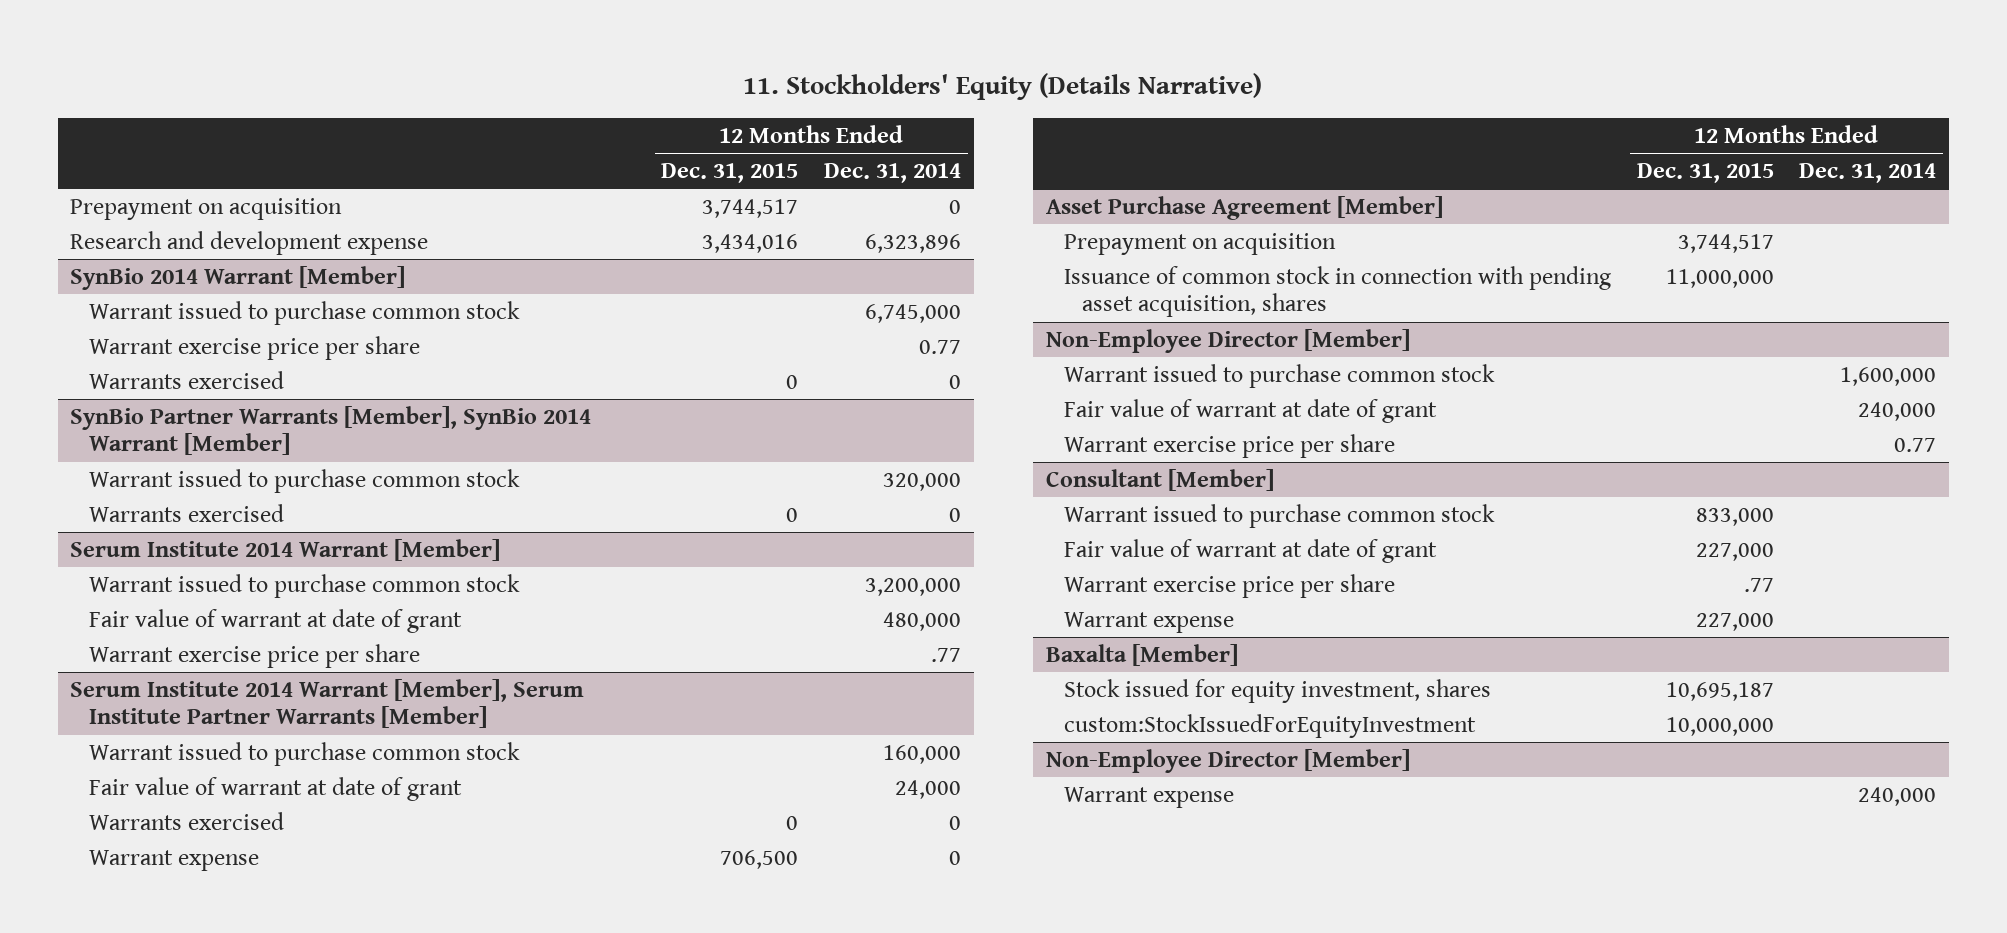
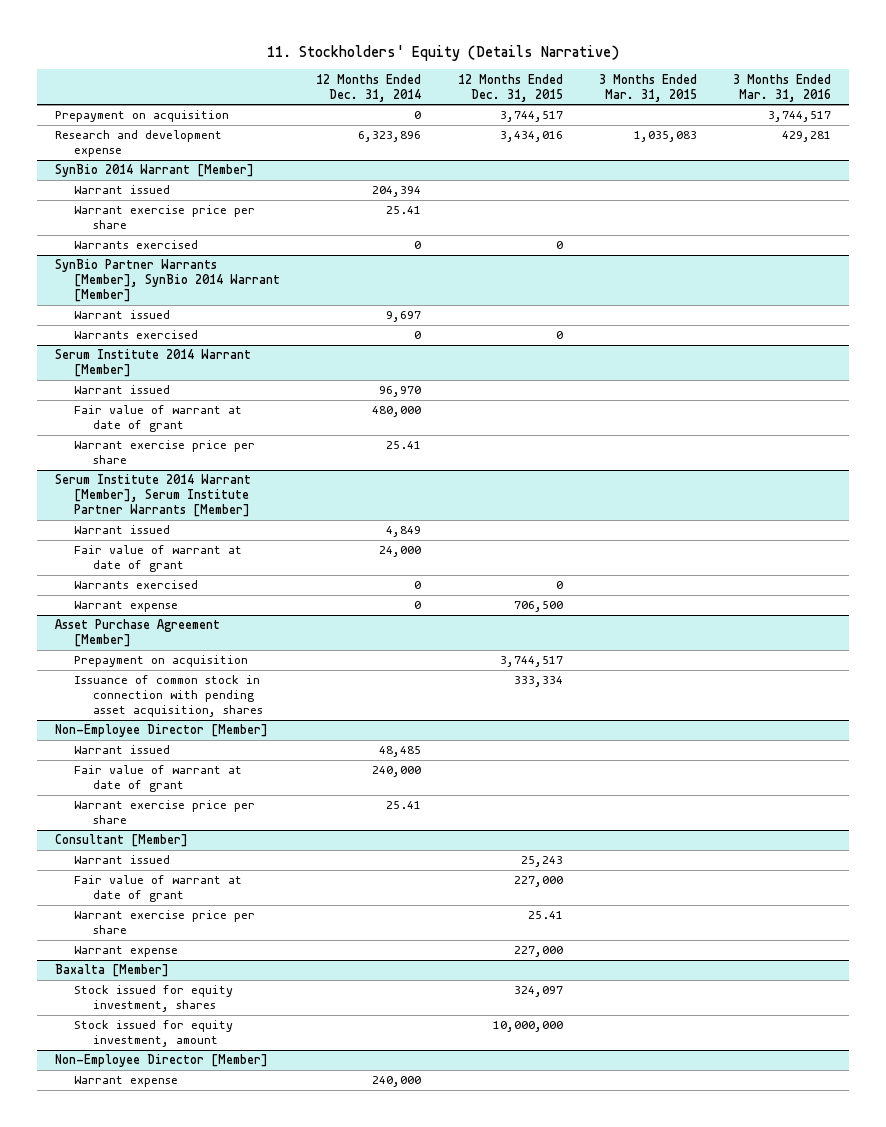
- | 12 Months Ended Dec. 31, 2015 | 12 Months Ended Dec. 31, 2014
+ | 12 Months Ended Dec. 31, 2014 | 12 Months Ended Dec. 31, 2015 | 3 Months Ended Mar. 31, 2015 | 3 Months Ended Mar. 31, 2016
@ SynBio 2014 Warrant [Member]
- Warrant issued to purchase common stock | | 6,745,000
- Warrant exercise price per share | | 0.77
+ Warrant issued | 204,394 | | |
+ Warrant exercise price per share | 25.41 | | |
@ SynBio Partner Warrants [Member], SynBio 2014 Warrant [Member]
- Warrant issued to purchase common stock | | 320,000
+ Warrant issued | 9,697 | | |
@ Serum Institute 2014 Warrant [Member]
- Warrant issued to purchase common stock | | 3,200,000
+ Warrant issued | 96,970 | | |
- Warrant exercise price per share | | .77
+ Warrant exercise price per share | 25.41 | | |
@ Serum Institute 2014 Warrant [Member], Serum Institute Partner Warrants [Member]
- Warrant issued to purchase common stock | | 160,000
+ Warrant issued | 4,849 | | |
@ Asset Purchase Agreement [Member]
- Issuance of common stock in connection with pending asset acquisition, shares | 11,000,000 |
+ Issuance of common stock in connection with pending asset acquisition, shares | | 333,334 | |
@ Non-Employee Director [Member]
- Warrant issued to purchase common stock | | 1,600,000
+ Warrant issued | 48,485 | | |
- Warrant exercise price per share | | 0.77
+ Warrant exercise price per share | 25.41 | | |
@ Consultant [Member]
- Warrant issued to purchase common stock | 833,000 |
+ Warrant issued | | 25,243 | |
- Warrant exercise price per share | .77 |
+ Warrant exercise price per share | | 25.41 | |
@ Baxalta [Member]
- Stock issued for equity investment, shares | 10,695,187 |
- custom:StockIssuedForEquityInvestment | 10,000,000 |
+ Stock issued for equity investment, shares | | 324,097 | |
+ Stock issued for equity investment, amount | | 10,000,000 | |

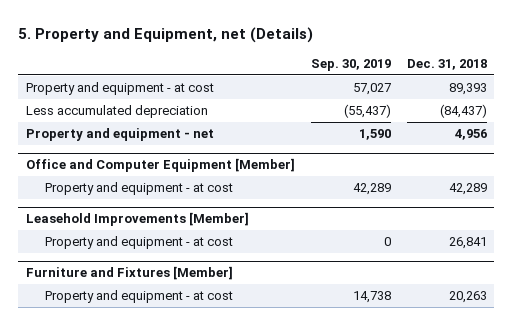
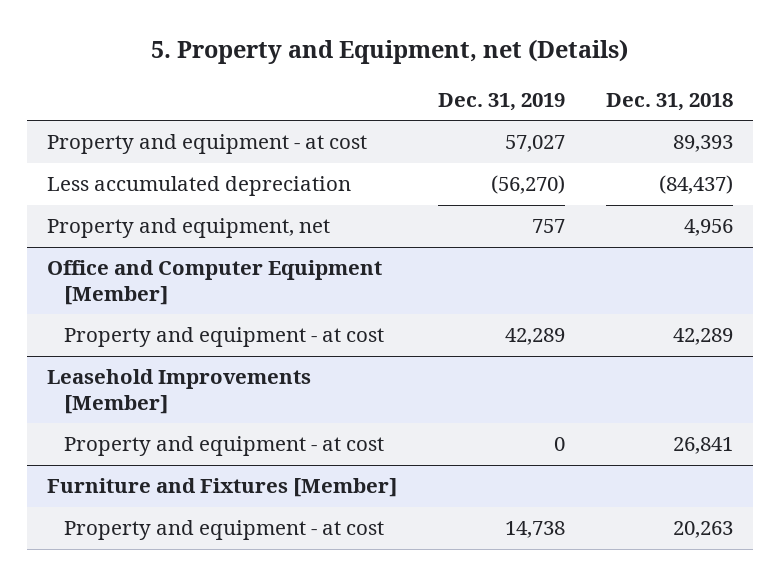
- | Sep. 30, 2019 | Dec. 31, 2018
+ | Dec. 31, 2019 | Dec. 31, 2018
- Property and equipment - net | 1,590 | 4,956
+ Property and equipment, net | 757 | 4,956

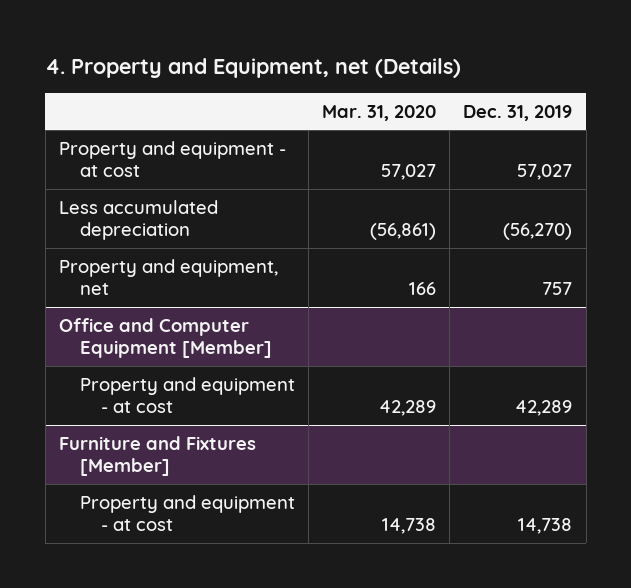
- 5. Property and Equipment, net (Details)
+ 4. Property and Equipment, net (Details)
- | Dec. 31, 2019 | Dec. 31, 2018
+ | Mar. 31, 2020 | Dec. 31, 2019
- Leasehold Improvements [Member]
- Property and equipment - at cost | 0 | 26,841

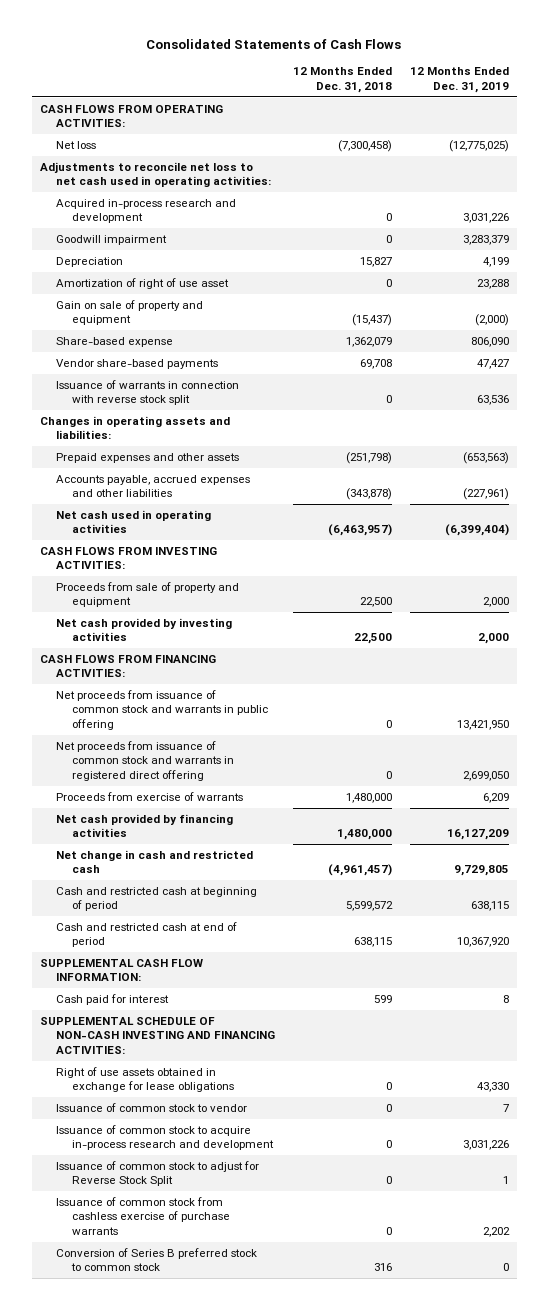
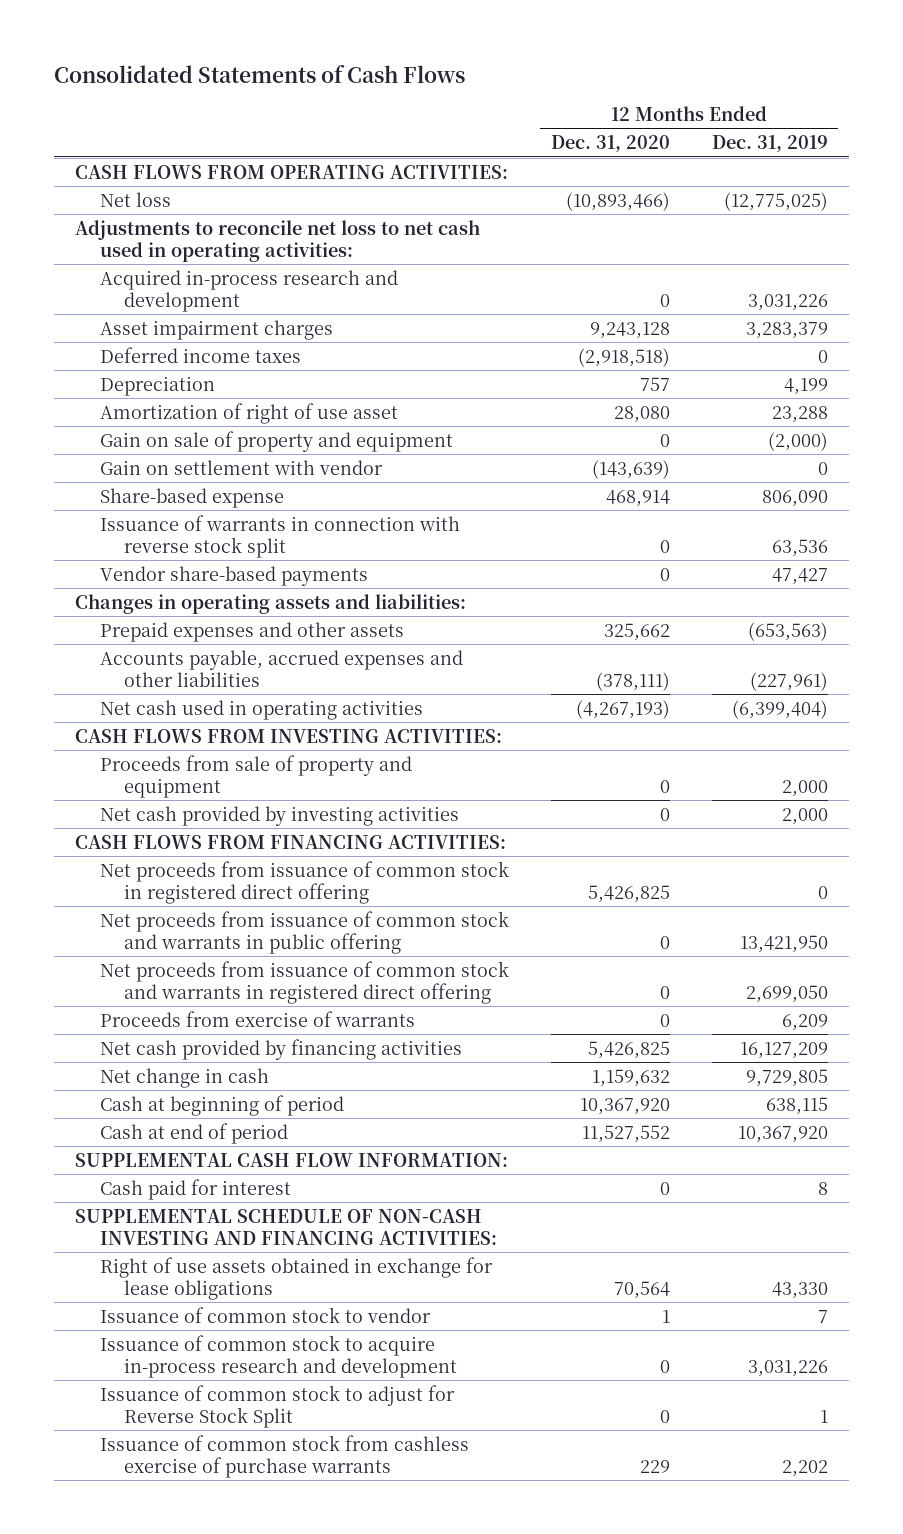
- | 12 Months Ended Dec. 31, 2018 | 12 Months Ended Dec. 31, 2019
+ | 12 Months Ended Dec. 31, 2020 | 12 Months Ended Dec. 31, 2019
- Goodwill impairment | 0 | 3,283,379
+ Asset impairment charges | 9,243,128 | 3,283,379
+ Deferred income taxes | (2,918,518) | 0
+ Gain on settlement with vendor | (143,639) | 0
moved down: Vendor share-based payments | 0 | 47,427
+ Net proceeds from issuance of common stock in registered direct offering | 5,426,825 | 0
- Net change in cash and restricted cash | (4,961,457) | 9,729,805
- Cash and restricted cash at beginning of period | 5,599,572 | 638,115
- Cash and restricted cash at end of period | 638,115 | 10,367,920
+ Net change in cash | 1,159,632 | 9,729,805
+ Cash at beginning of period | 10,367,920 | 638,115
+ Cash at end of period | 11,527,552 | 10,367,920
- Conversion of Series B preferred stock to common stock | 316 | 0

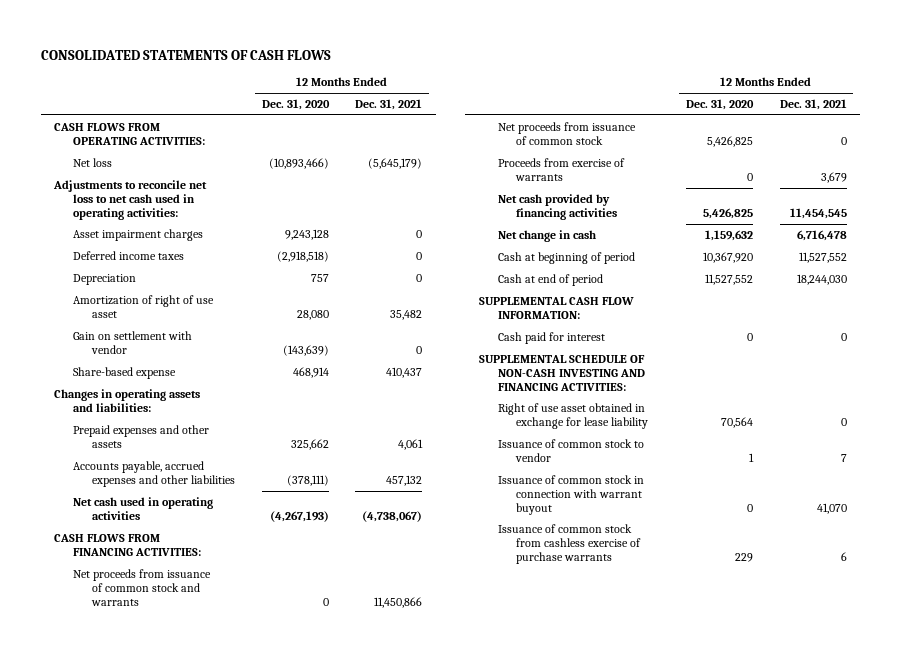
- Consolidated Statements of Cash Flows
+ CONSOLIDATED STATEMENTS OF CASH FLOWS
- | 12 Months Ended Dec. 31, 2020 | 12 Months Ended Dec. 31, 2019
+ | 12 Months Ended Dec. 31, 2020 | 12 Months Ended Dec. 31, 2021
- Acquired in-process research and development | 0 | 3,031,226
- Gain on sale of property and equipment | 0 | (2,000)
- Issuance of warrants in connection with reverse stock split | 0 | 63,536
- Vendor share-based payments | 0 | 47,427
- CASH FLOWS FROM INVESTING ACTIVITIES:
- Proceeds from sale of property and equipment | 0 | 2,000
- Net cash provided by investing activities | 0 | 2,000
- Net proceeds from issuance of common stock in registered direct offering | 5,426,825 | 0
- Net proceeds from issuance of common stock and warrants in public offering | 0 | 13,421,950
- Net proceeds from issuance of common stock and warrants in registered direct offering | 0 | 2,699,050
+ Net proceeds from issuance of common stock and warrants | 0 | 11,450,866
+ Net proceeds from issuance of common stock | 5,426,825 | 0
- Right of use assets obtained in exchange for lease obligations | 70,564 | 43,330
+ Right of use asset obtained in exchange for lease liability | 70,564 | 0
- Issuance of common stock to acquire in-process research and development | 0 | 3,031,226
- Issuance of common stock to adjust for Reverse Stock Split | 0 | 1
+ Issuance of common stock in connection with warrant buyout | 0 | 41,070

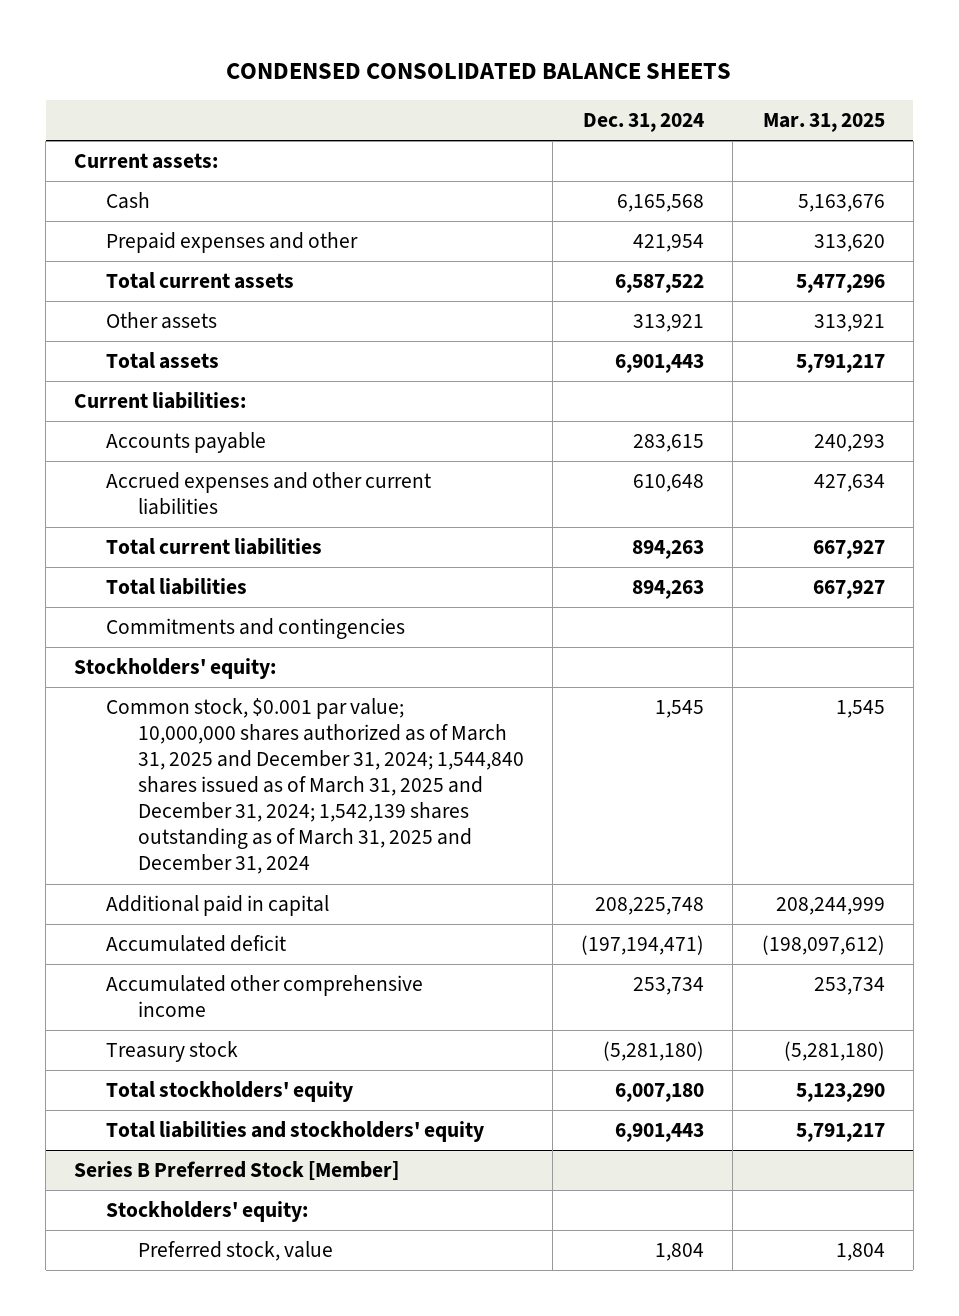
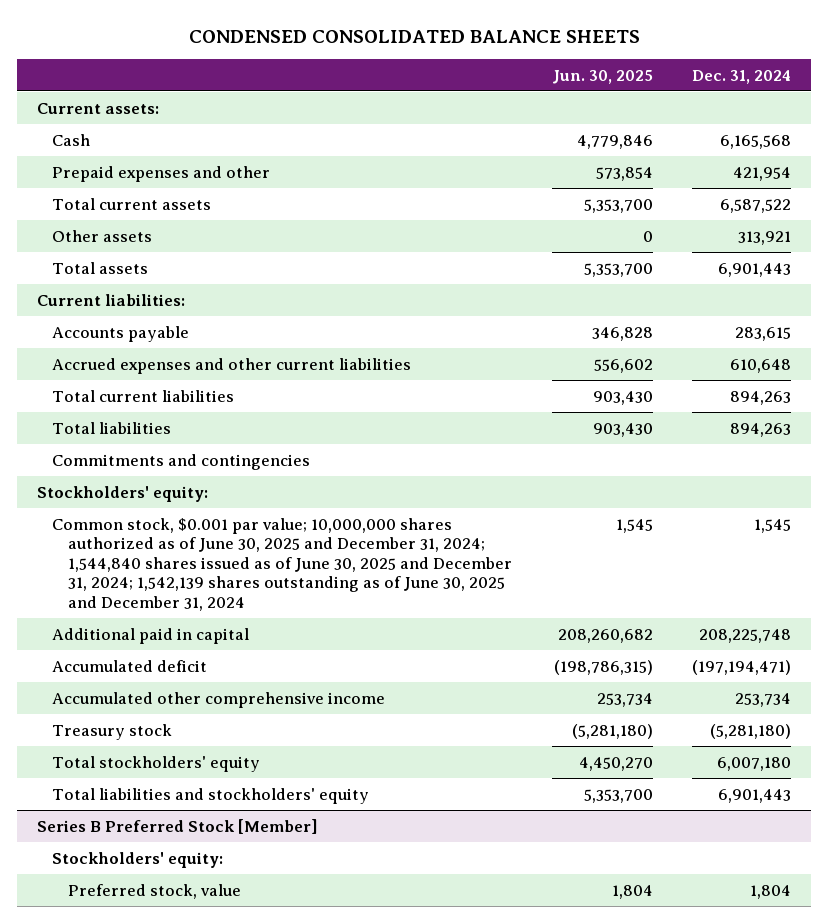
- | Dec. 31, 2024 | Mar. 31, 2025
+ | Jun. 30, 2025 | Dec. 31, 2024
- Common stock, $0.001 par value; 10,000,000 shares authorized as of March 31, 2025 and December 31, 2024; 1,544,840 shares issued as of March 31, 2025 and December 31, 2024; 1,542,139 shares outstanding as of March 31, 2025 and December 31, 2024 | 1,545 | 1,545
+ Common stock, $0.001 par value; 10,000,000 shares authorized as of June 30, 2025 and December 31, 2024; 1,544,840 shares issued as of June 30, 2025 and December 31, 2024; 1,542,139 shares outstanding as of June 30, 2025 and December 31, 2024 | 1,545 | 1,545

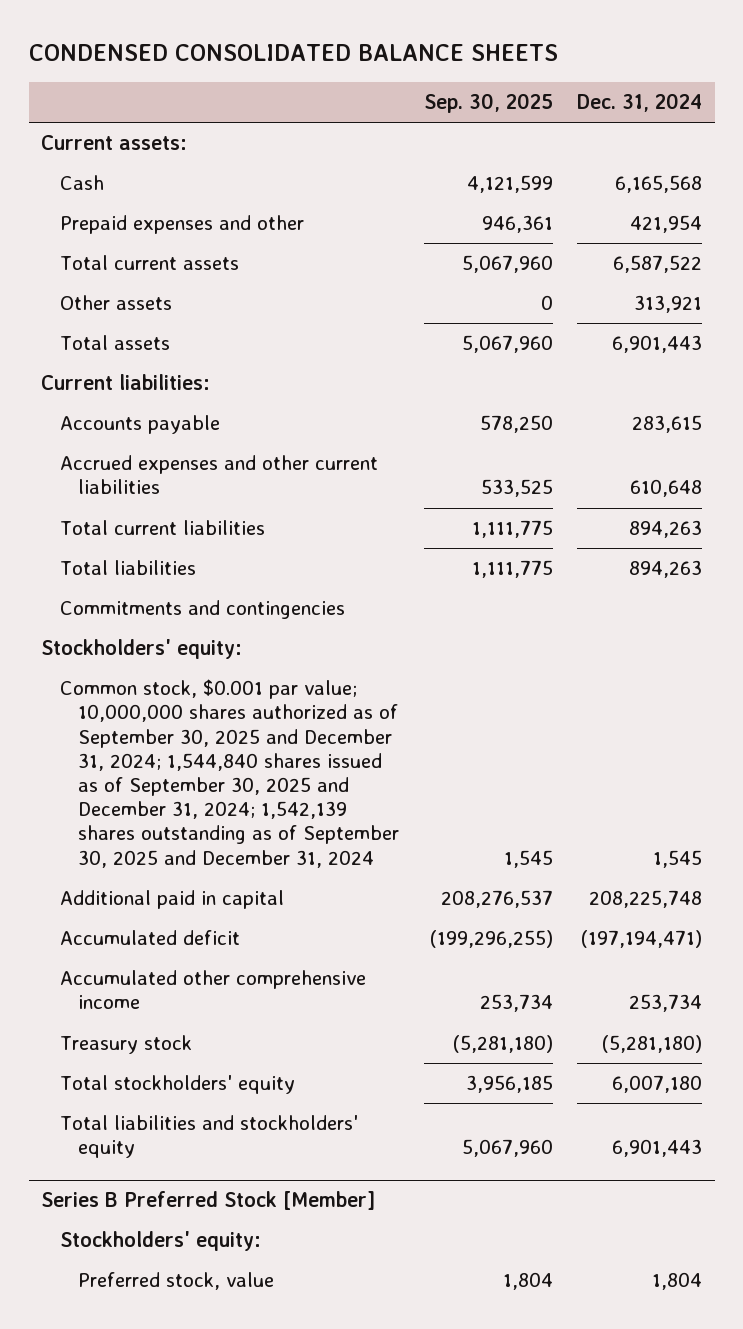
- | Jun. 30, 2025 | Dec. 31, 2024
+ | Sep. 30, 2025 | Dec. 31, 2024
- Common stock, $0.001 par value; 10,000,000 shares authorized as of June 30, 2025 and December 31, 2024; 1,544,840 shares issued as of June 30, 2025 and December 31, 2024; 1,542,139 shares outstanding as of June 30, 2025 and December 31, 2024 | 1,545 | 1,545
+ Common stock, $0.001 par value; 10,000,000 shares authorized as of September 30, 2025 and December 31, 2024; 1,544,840 shares issued as of September 30, 2025 and December 31, 2024; 1,542,139 shares outstanding as of September 30, 2025 and December 31, 2024 | 1,545 | 1,545

